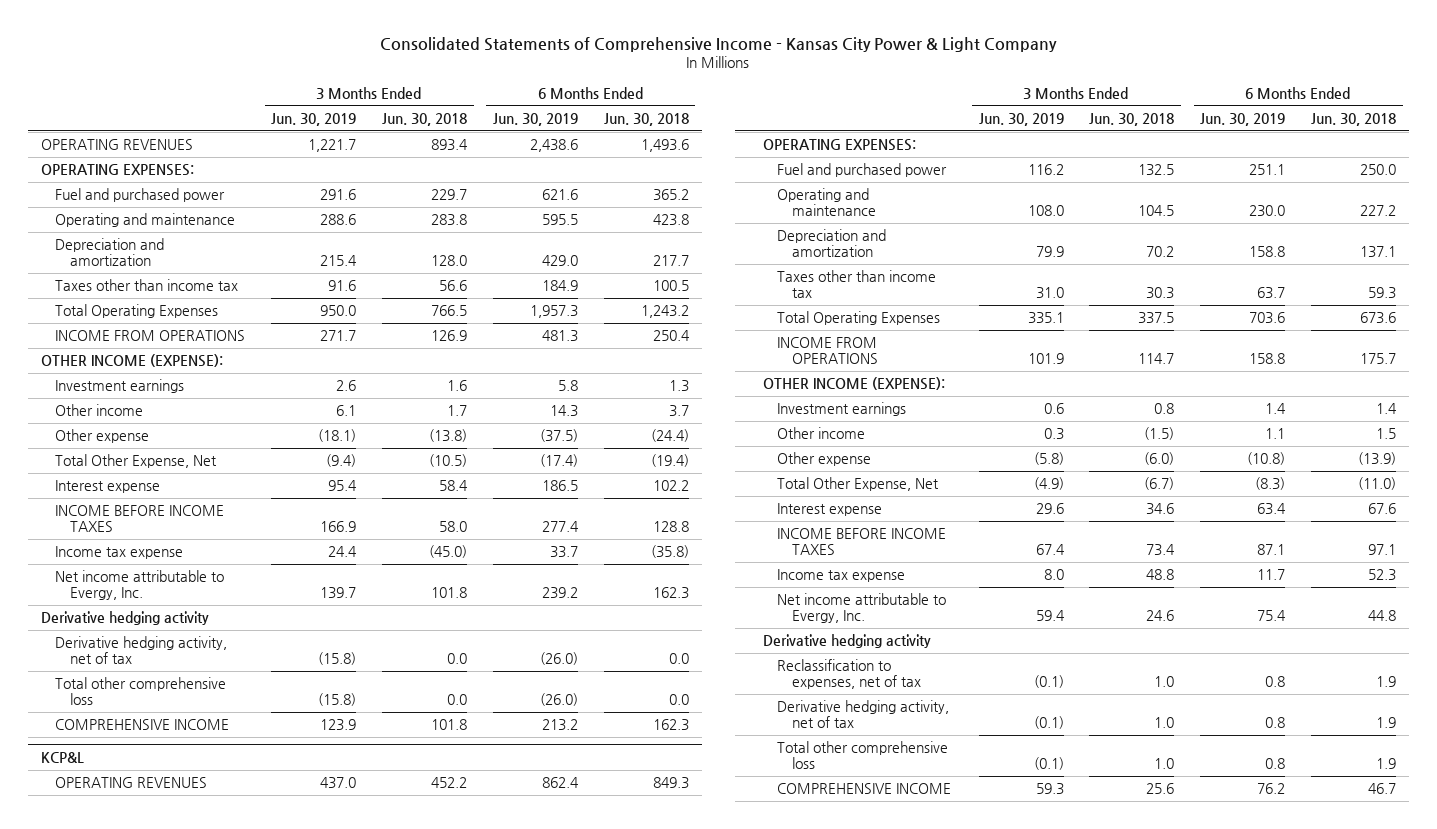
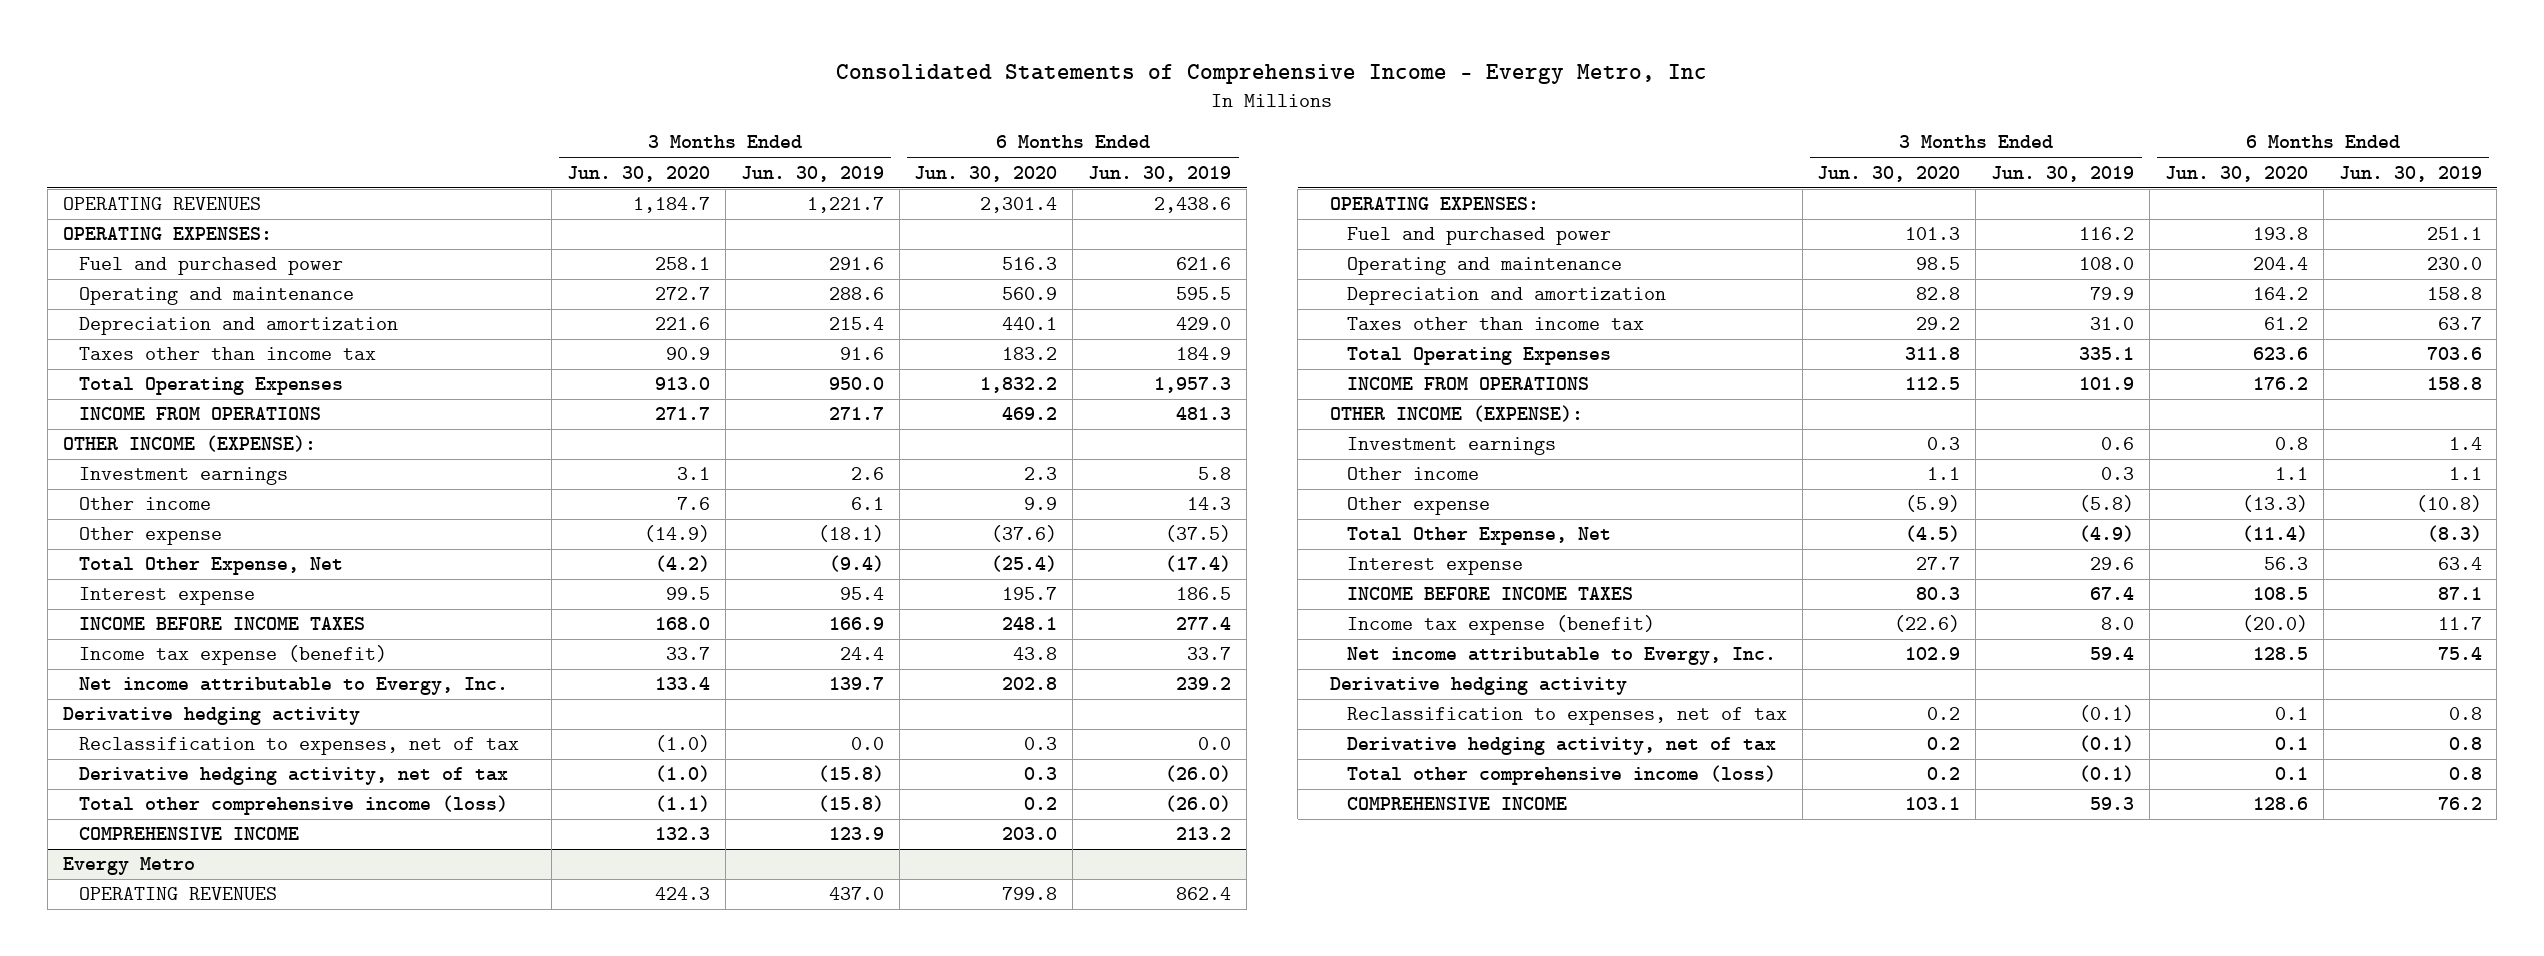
- Consolidated Statements of Comprehensive Income - Kansas City Power & Light Company
+ Consolidated Statements of Comprehensive Income - Evergy Metro, Inc
- | 3 Months Ended Jun. 30, 2019 | 3 Months Ended Jun. 30, 2018 | 6 Months Ended Jun. 30, 2019 | 6 Months Ended Jun. 30, 2018
+ | 3 Months Ended Jun. 30, 2020 | 3 Months Ended Jun. 30, 2019 | 6 Months Ended Jun. 30, 2020 | 6 Months Ended Jun. 30, 2019
- Income tax expense | 24.4 | (45.0) | 33.7 | (35.8)
+ Income tax expense (benefit) | 33.7 | 24.4 | 43.8 | 33.7
+ Reclassification to expenses, net of tax | (1.0) | 0.0 | 0.3 | 0.0
- Total other comprehensive loss | (15.8) | 0.0 | (26.0) | 0.0
+ Total other comprehensive income (loss) | (1.1) | (15.8) | 0.2 | (26.0)
- KCP&L
+ Evergy Metro
- Income tax expense | 8.0 | 48.8 | 11.7 | 52.3
+ Income tax expense (benefit) | (22.6) | 8.0 | (20.0) | 11.7
- Total other comprehensive loss | (0.1) | 1.0 | 0.8 | 1.9
+ Total other comprehensive income (loss) | 0.2 | (0.1) | 0.1 | 0.8

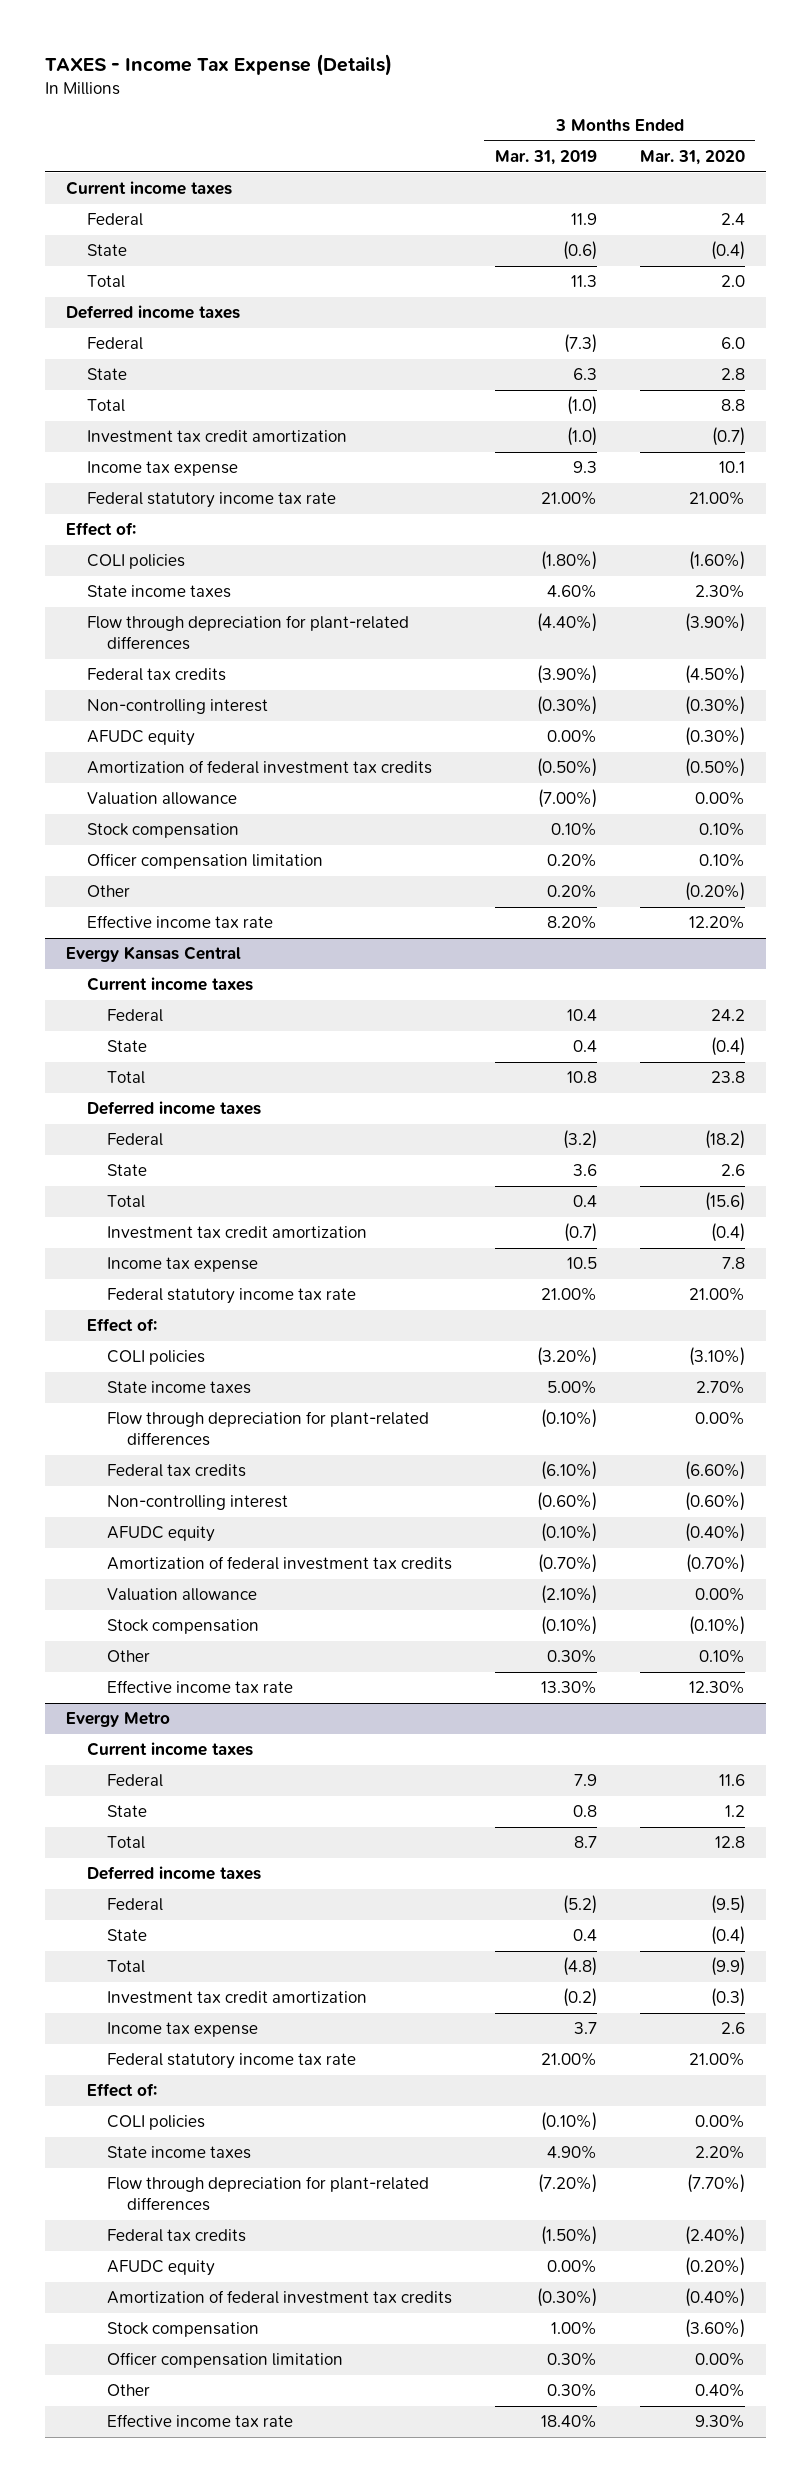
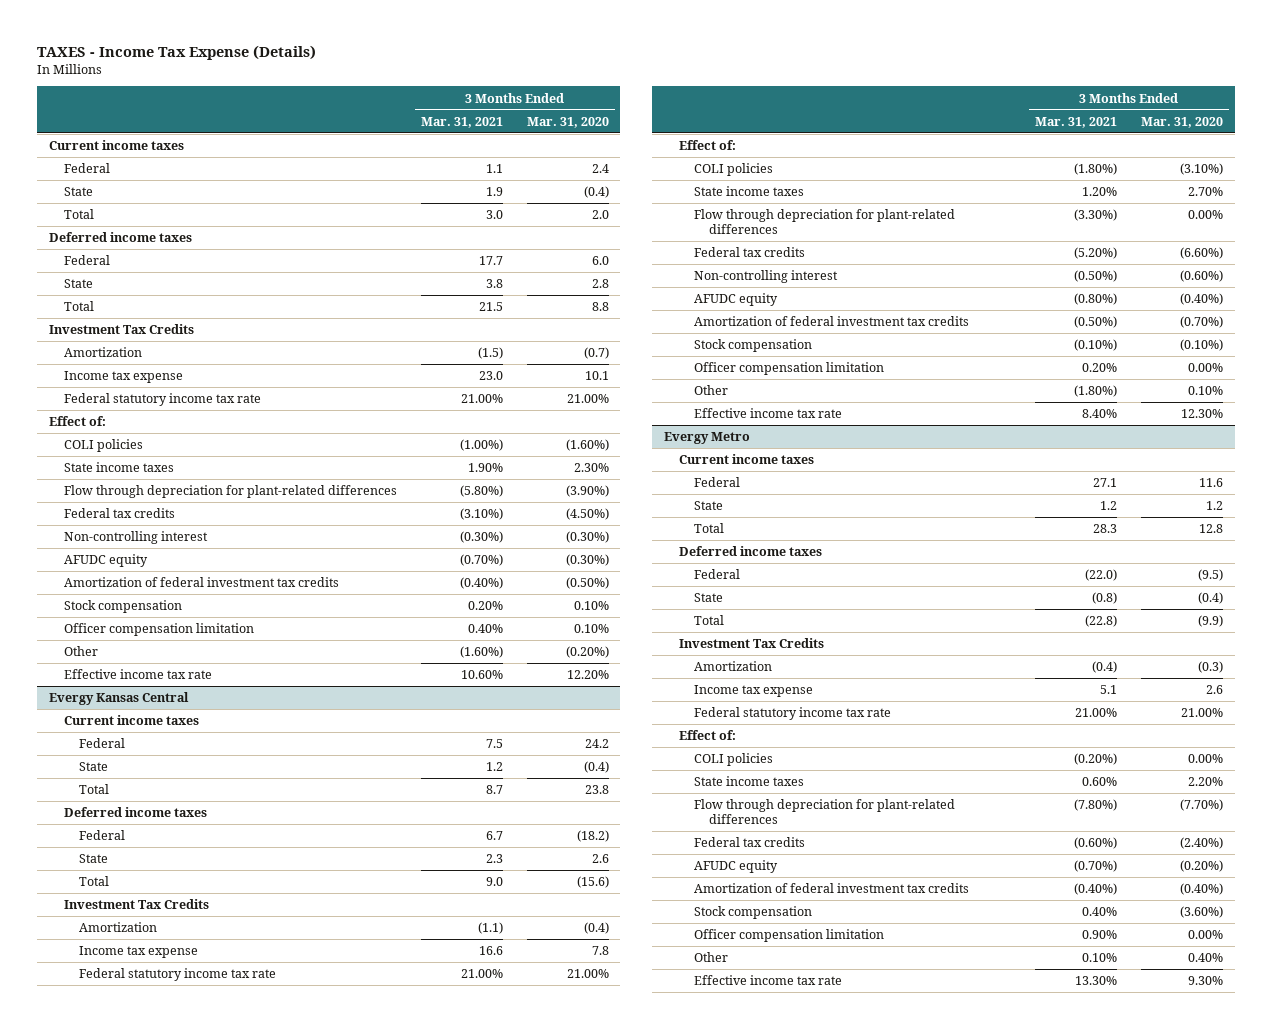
- | 3 Months Ended Mar. 31, 2019 | 3 Months Ended Mar. 31, 2020
+ | 3 Months Ended Mar. 31, 2021 | 3 Months Ended Mar. 31, 2020
- Investment tax credit amortization | (1.0) | (0.7)
+ Investment Tax Credits
+ Amortization | (1.5) | (0.7)
- Valuation allowance | (7.00%) | 0.00%
@ Evergy Kansas Central
- Investment tax credit amortization | (0.7) | (0.4)
+ Investment Tax Credits
+ Amortization | (1.1) | (0.4)
- Valuation allowance | (2.10%) | 0.00%
+ Officer compensation limitation | 0.20% | 0.00%
@ Evergy Metro
- Investment tax credit amortization | (0.2) | (0.3)
+ Investment Tax Credits
+ Amortization | (0.4) | (0.3)

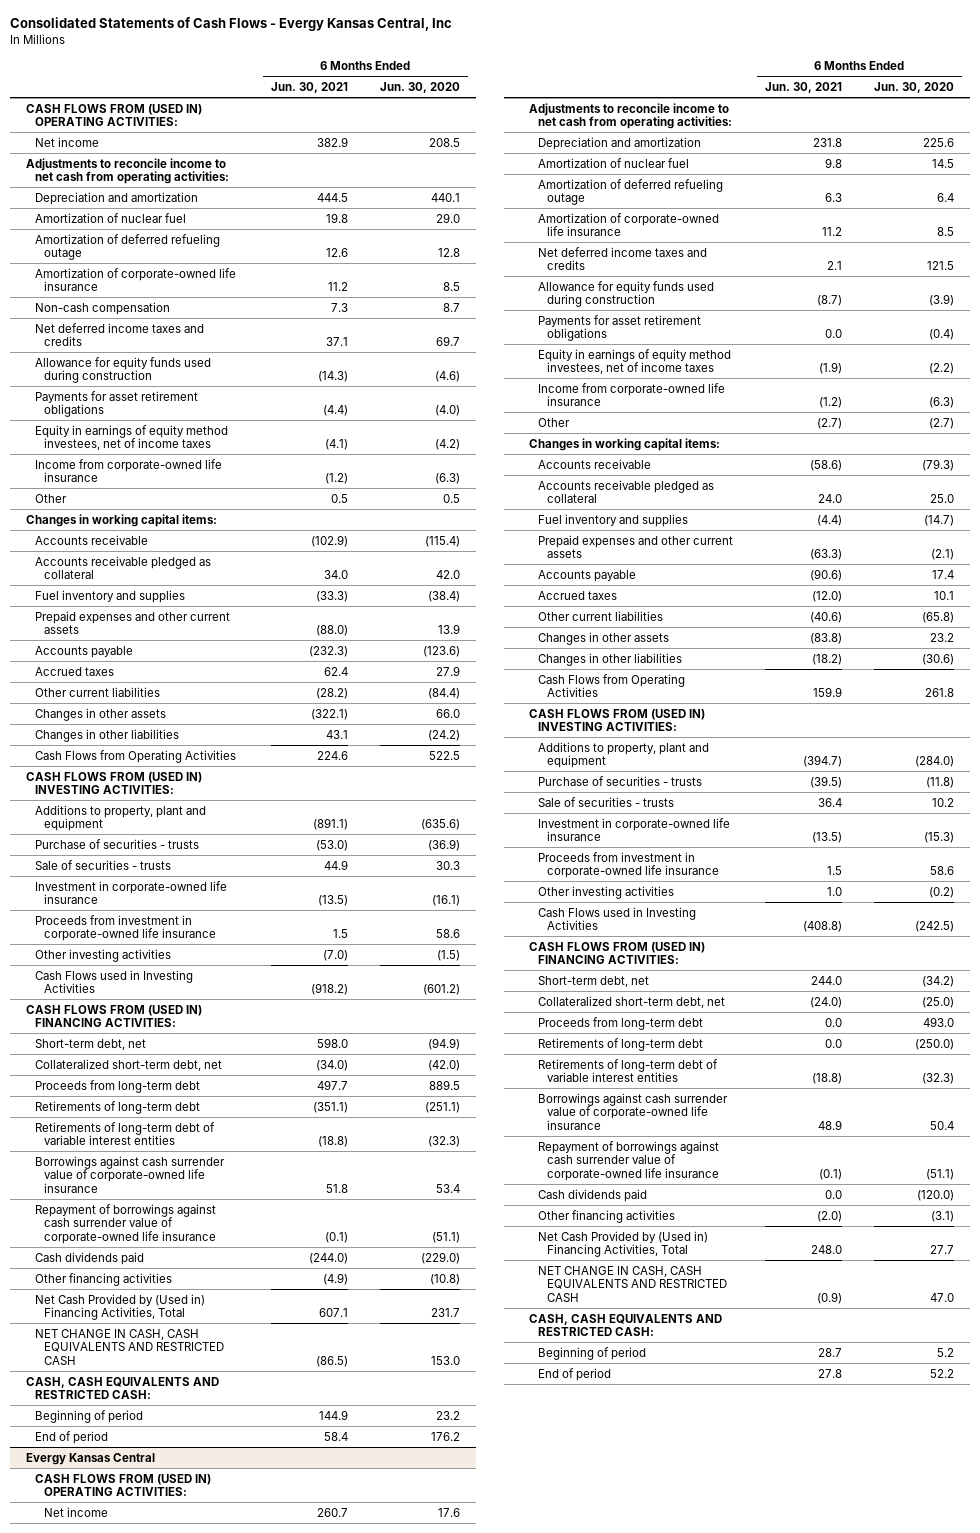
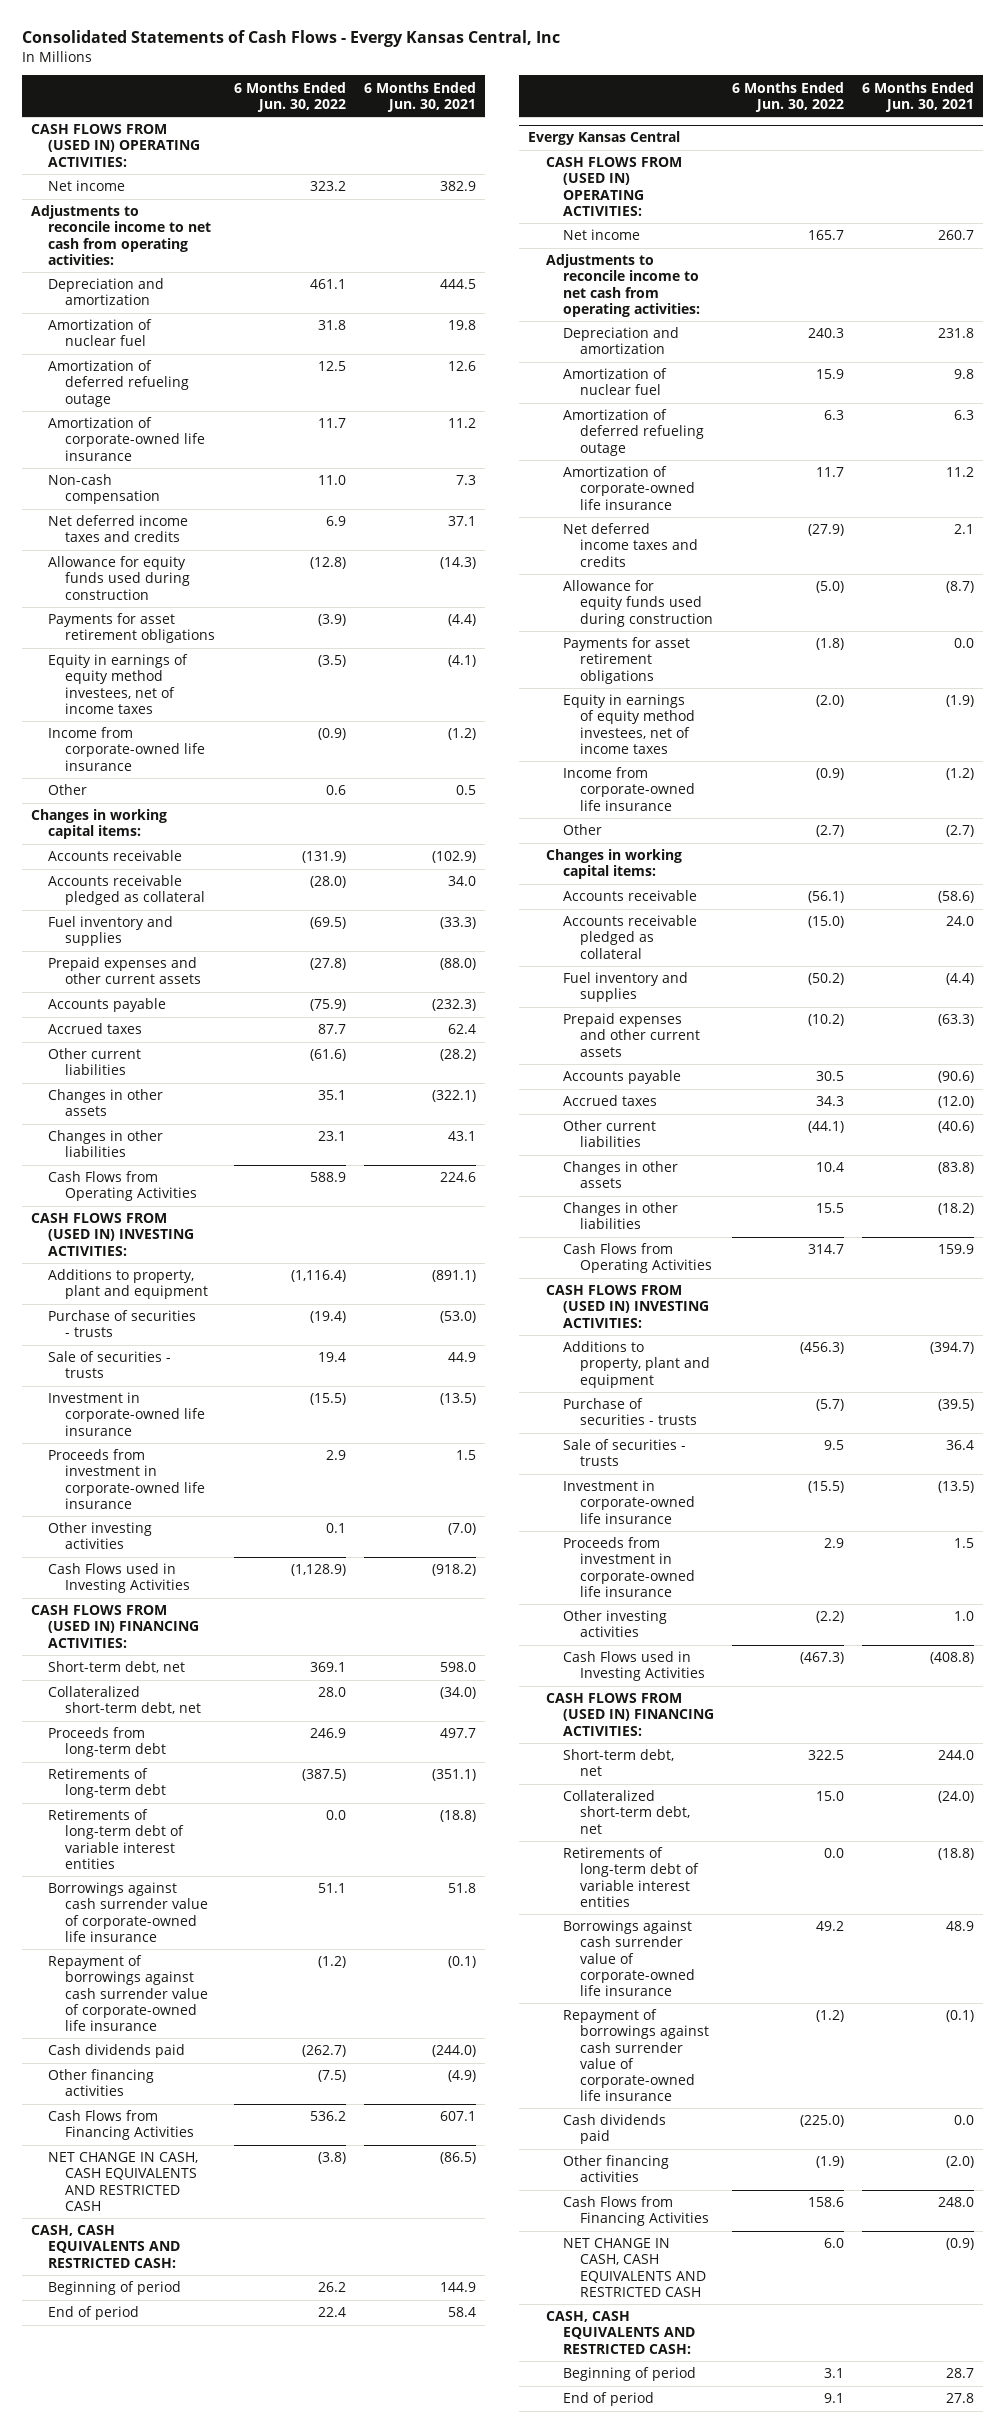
- | 6 Months Ended Jun. 30, 2021 | 6 Months Ended Jun. 30, 2020
+ | 6 Months Ended Jun. 30, 2022 | 6 Months Ended Jun. 30, 2021
- Net Cash Provided by (Used in) Financing Activities, Total | 607.1 | 231.7
+ Cash Flows from Financing Activities | 536.2 | 607.1
@ Evergy Kansas Central
- Proceeds from long-term debt | 0.0 | 493.0
- Retirements of long-term debt | 0.0 | (250.0)
- Net Cash Provided by (Used in) Financing Activities, Total | 248.0 | 27.7
+ Cash Flows from Financing Activities | 158.6 | 248.0

